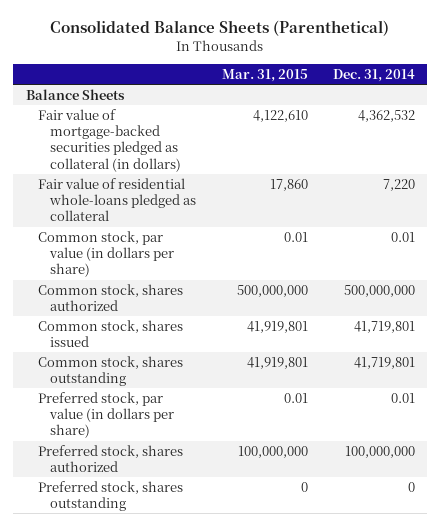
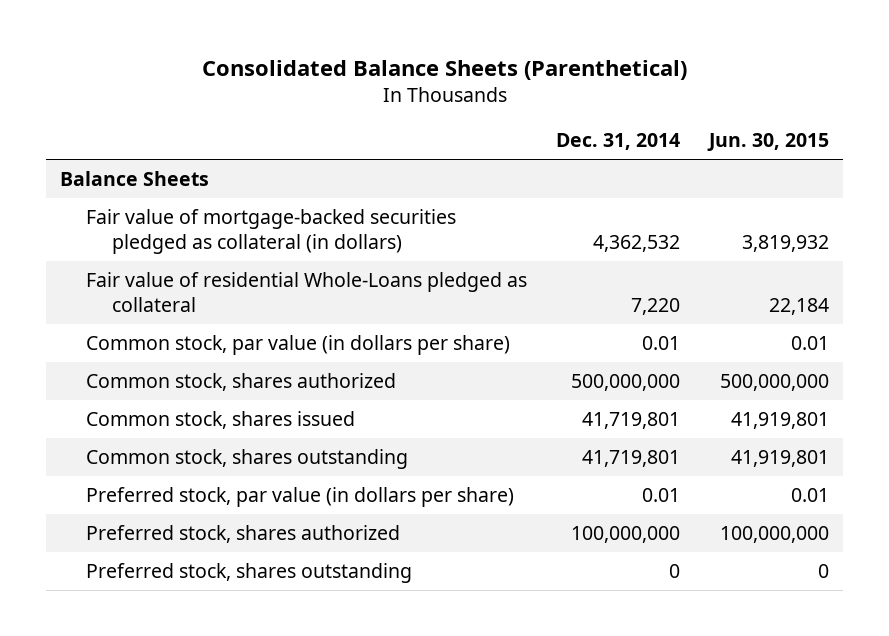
- | Mar. 31, 2015 | Dec. 31, 2014
+ | Dec. 31, 2014 | Jun. 30, 2015
- Fair value of residential whole-loans pledged as collateral | 17,860 | 7,220
+ Fair value of residential Whole-Loans pledged as collateral | 7,220 | 22,184

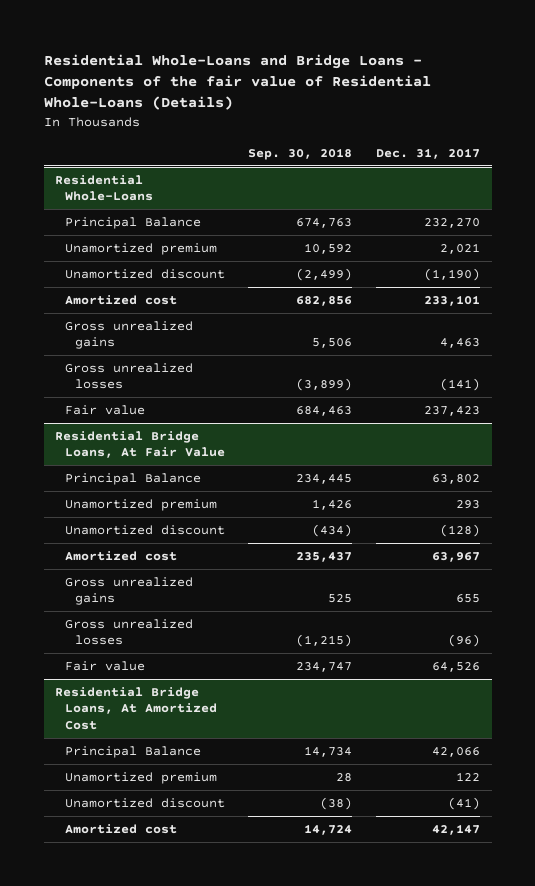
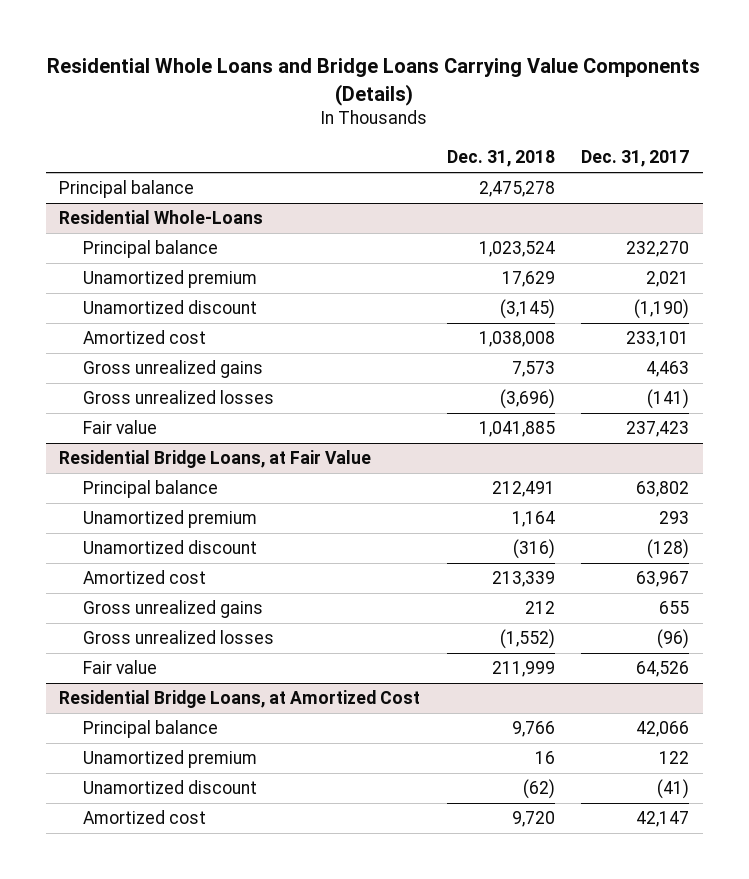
- Residential Whole-Loans and Bridge Loans - Components of the fair value of Residential Whole-Loans (Details)
+ Residential Whole Loans and Bridge Loans Carrying Value Components (Details)
- | Sep. 30, 2018 | Dec. 31, 2017
+ | Dec. 31, 2018 | Dec. 31, 2017
+ Principal balance | 2,475,278 |
@ Residential Whole-Loans
- Principal Balance | 674,763 | 232,270
+ Principal balance | 1,023,524 | 232,270
- Residential Bridge Loans, At Fair Value
- Principal Balance | 234,445 | 63,802
+ Residential Bridge Loans, at Fair Value
+ Principal balance | 212,491 | 63,802
- Residential Bridge Loans, At Amortized Cost
- Principal Balance | 14,734 | 42,066
+ Residential Bridge Loans, at Amortized Cost
+ Principal balance | 9,766 | 42,066

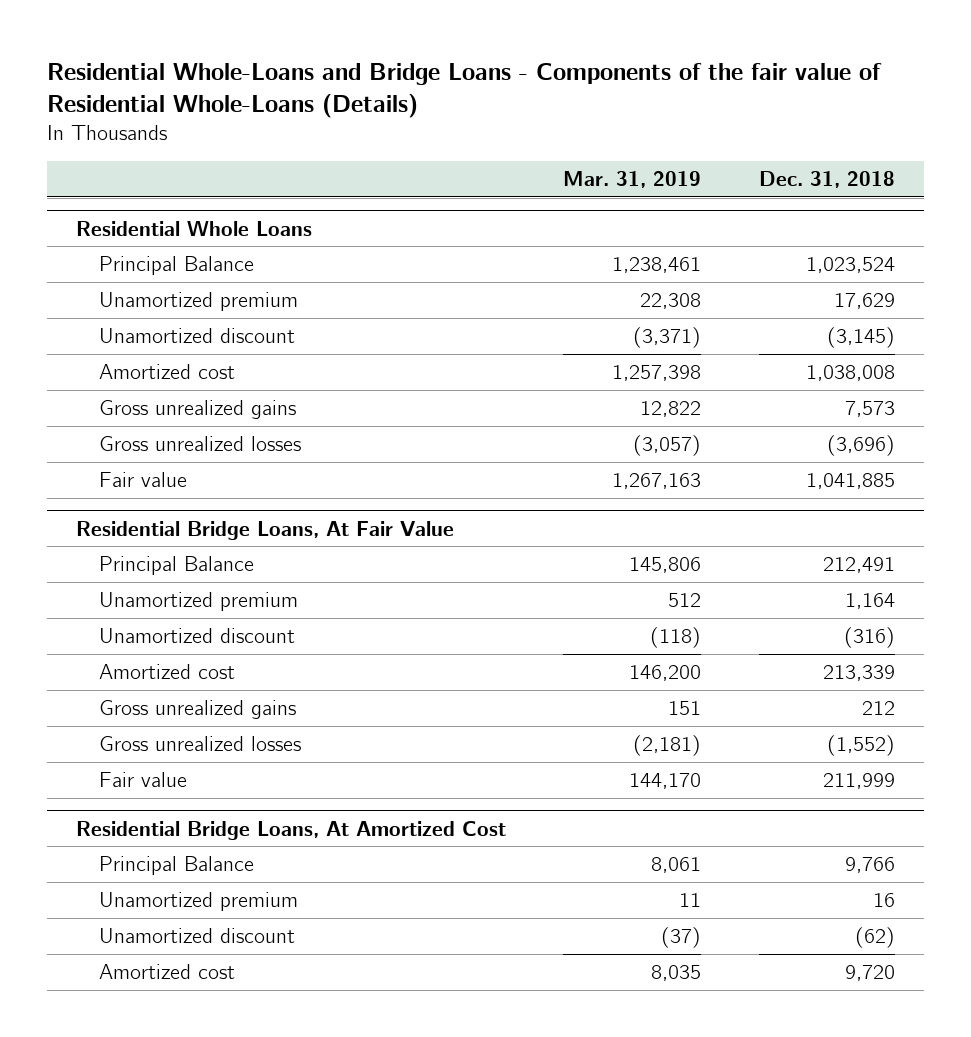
- Residential Whole Loans and Bridge Loans Carrying Value Components (Details)
+ Residential Whole-Loans and Bridge Loans - Components of the fair value of Residential Whole-Loans (Details)
- | Dec. 31, 2018 | Dec. 31, 2017
+ | Mar. 31, 2019 | Dec. 31, 2018
- Principal balance | 2,475,278 |
- Residential Whole-Loans
- Principal balance | 1,023,524 | 232,270
+ Residential Whole Loans
+ Principal Balance | 1,238,461 | 1,023,524
- Residential Bridge Loans, at Fair Value
- Principal balance | 212,491 | 63,802
+ Residential Bridge Loans, At Fair Value
+ Principal Balance | 145,806 | 212,491
- Residential Bridge Loans, at Amortized Cost
- Principal balance | 9,766 | 42,066
+ Residential Bridge Loans, At Amortized Cost
+ Principal Balance | 8,061 | 9,766

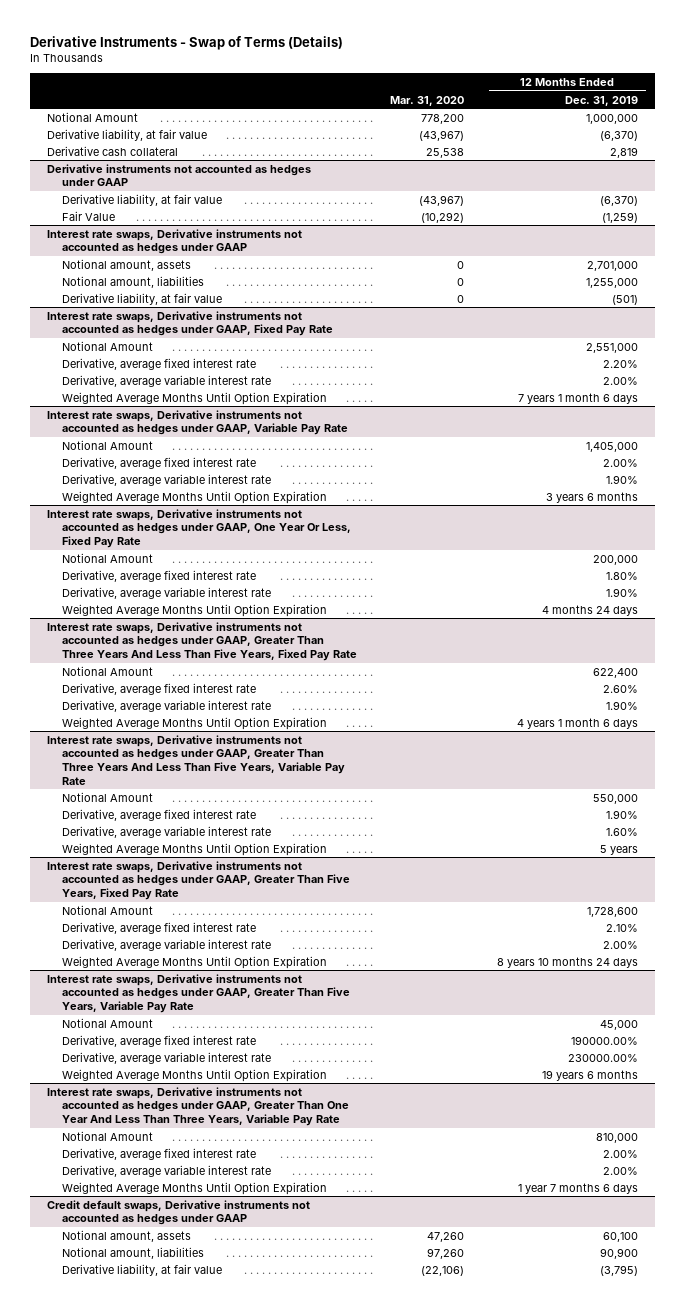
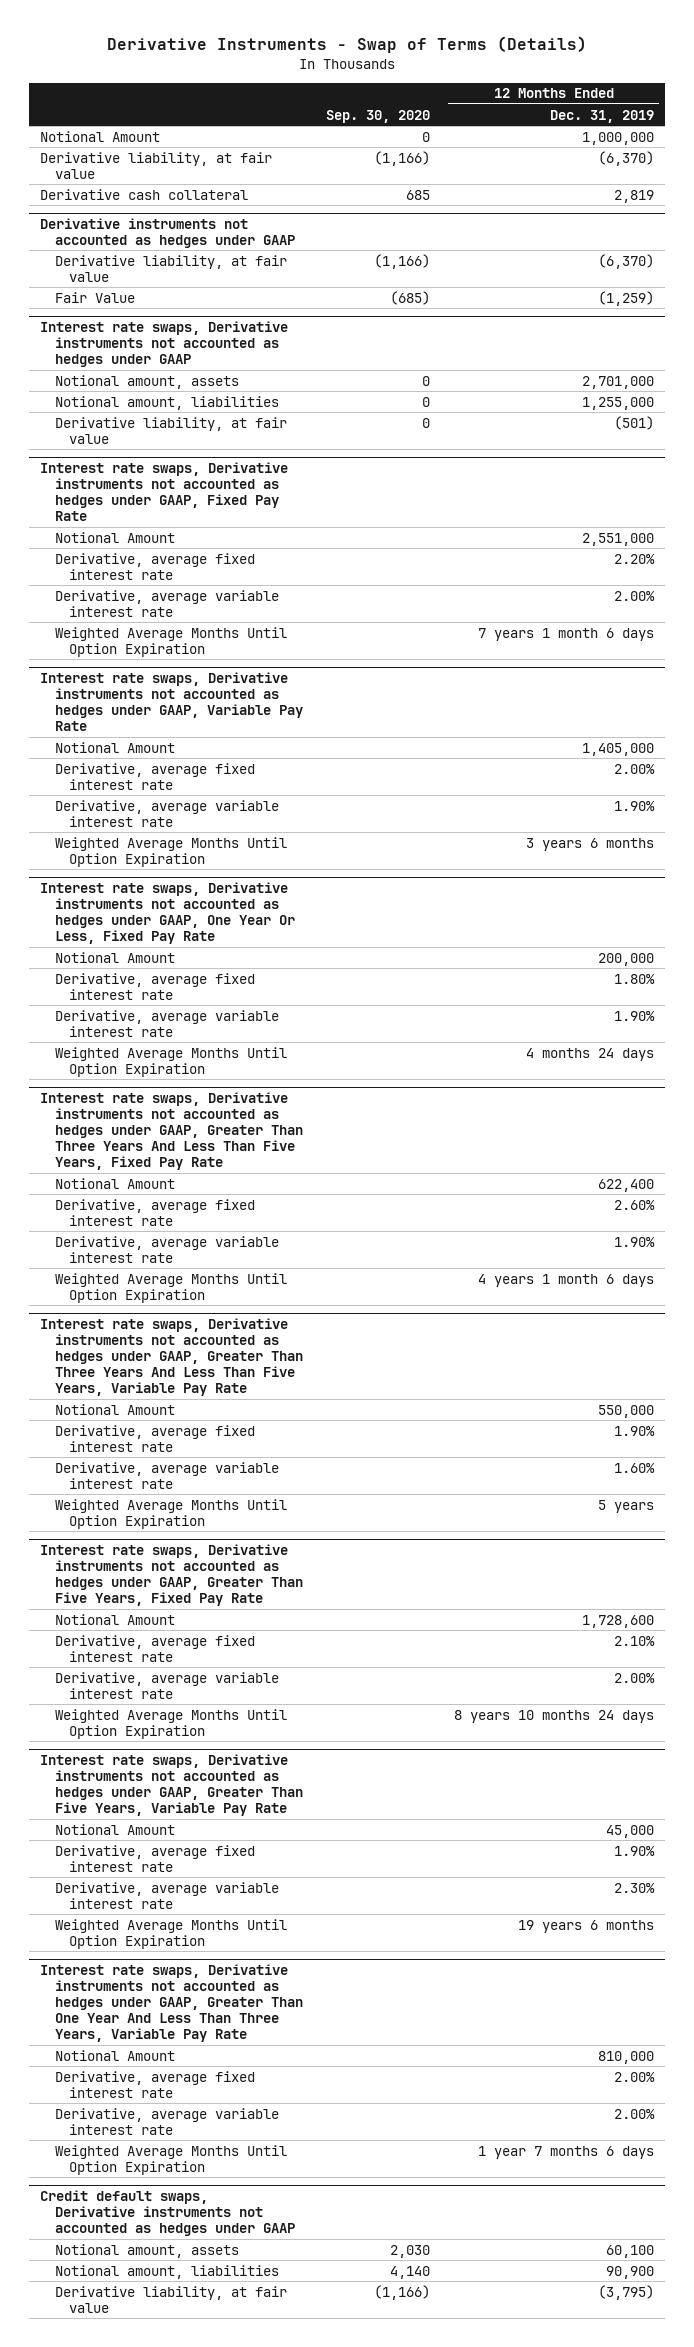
- | Mar. 31, 2020 | 12 Months Ended Dec. 31, 2019
+ | Sep. 30, 2020 | 12 Months Ended Dec. 31, 2019
@ Interest rate swaps, Derivative instruments not accounted as hedges under GAAP, Greater Than Five Years, Variable Pay Rate
- Derivative, average fixed interest rate | | 190000.00%
- Derivative, average variable interest rate | | 230000.00%
+ Derivative, average fixed interest rate | | 1.90%
+ Derivative, average variable interest rate | | 2.30%

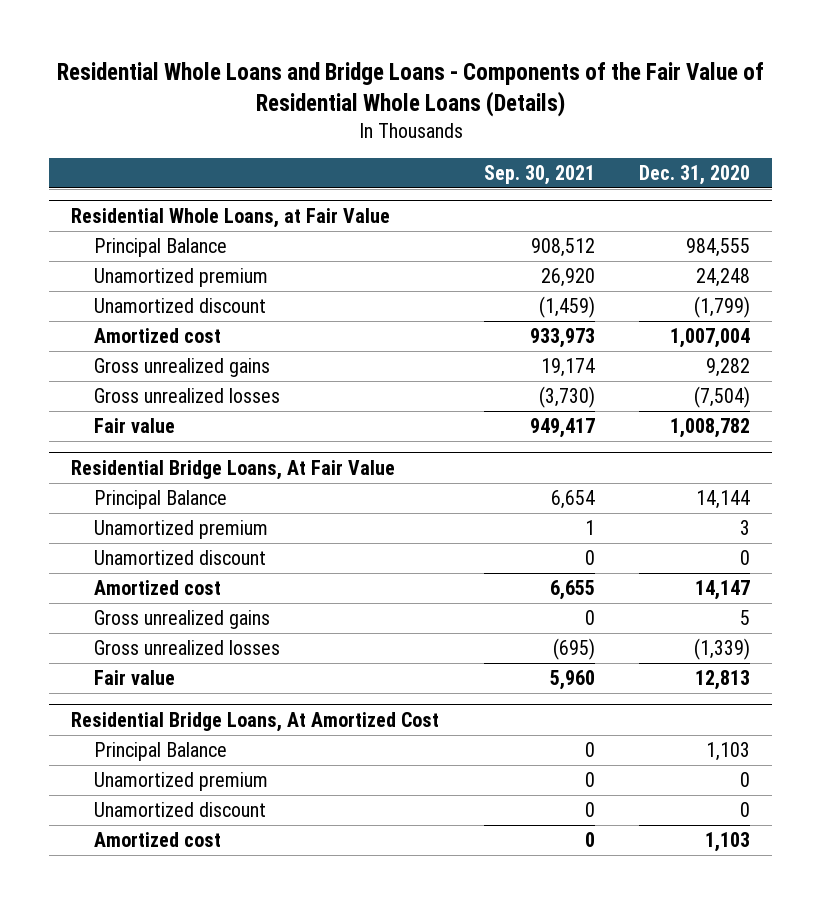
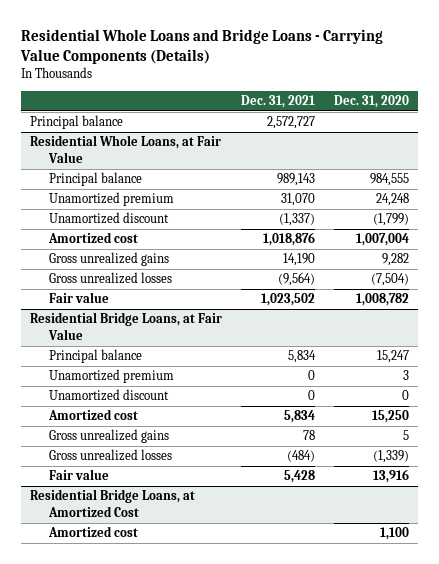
- Residential Whole Loans and Bridge Loans - Components of the Fair Value of Residential Whole Loans (Details)
+ Residential Whole Loans and Bridge Loans - Carrying Value Components (Details)
- | Sep. 30, 2021 | Dec. 31, 2020
+ | Dec. 31, 2021 | Dec. 31, 2020
+ Principal balance | 2,572,727 |
@ Residential Whole Loans, at Fair Value
- Principal Balance | 908,512 | 984,555
+ Principal balance | 989,143 | 984,555
- Residential Bridge Loans, At Fair Value
- Principal Balance | 6,654 | 14,144
+ Residential Bridge Loans, at Fair Value
+ Principal balance | 5,834 | 15,247
- Amortized cost | 6,655 | 14,147
+ Amortized cost | 5,834 | 15,250
- Fair value | 5,960 | 12,813
- Residential Bridge Loans, At Amortized Cost
- Principal Balance | 0 | 1,103
- Unamortized premium | 0 | 0
- Unamortized discount | 0 | 0
- Amortized cost | 0 | 1,103
+ Fair value | 5,428 | 13,916
+ Residential Bridge Loans, at Amortized Cost
+ Amortized cost | | 1,100

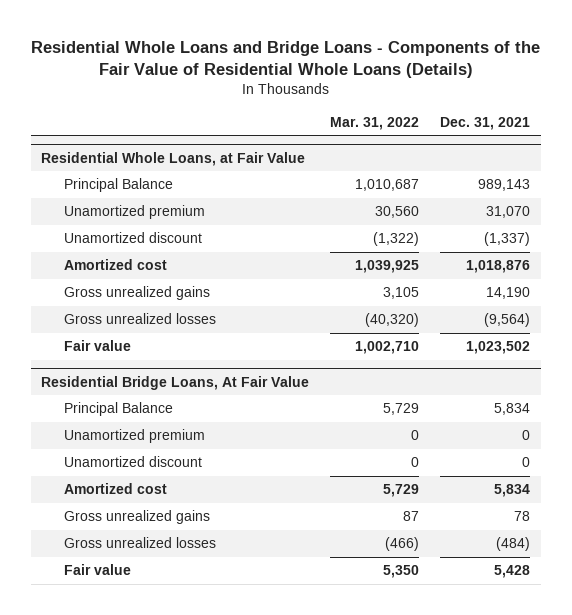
- Residential Whole Loans and Bridge Loans - Carrying Value Components (Details)
+ Residential Whole Loans and Bridge Loans - Components of the Fair Value of Residential Whole Loans (Details)
- | Dec. 31, 2021 | Dec. 31, 2020
+ | Mar. 31, 2022 | Dec. 31, 2021
- Principal balance | 2,572,727 |
@ Residential Whole Loans, at Fair Value
- Principal balance | 989,143 | 984,555
+ Principal Balance | 1,010,687 | 989,143
- Residential Bridge Loans, at Fair Value
- Principal balance | 5,834 | 15,247
+ Residential Bridge Loans, At Fair Value
+ Principal Balance | 5,729 | 5,834
- Residential Bridge Loans, at Amortized Cost
- Amortized cost | | 1,100

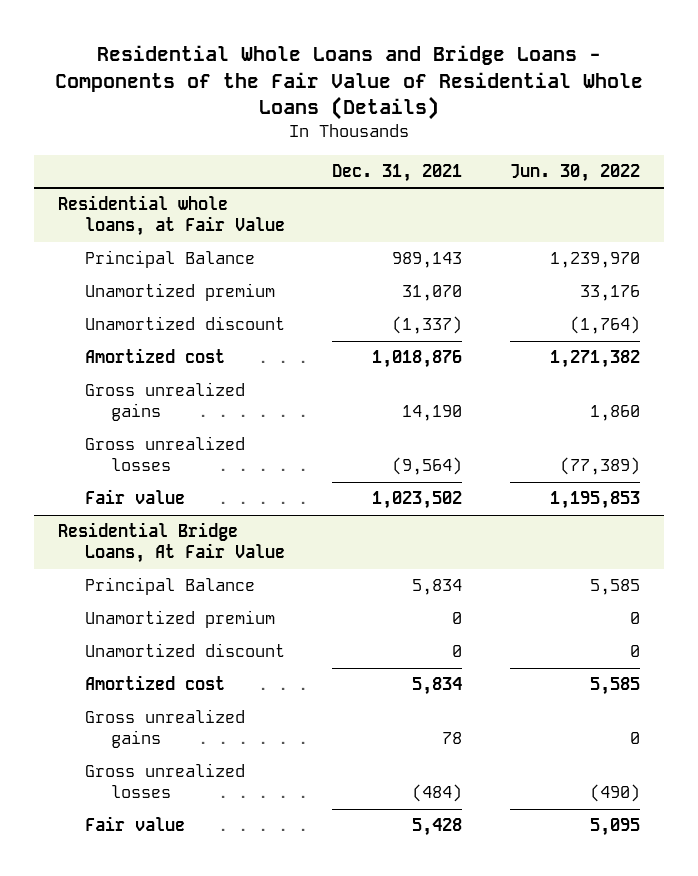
- | Mar. 31, 2022 | Dec. 31, 2021
+ | Dec. 31, 2021 | Jun. 30, 2022
- Residential Whole Loans, at Fair Value
+ Residential whole loans, at Fair Value

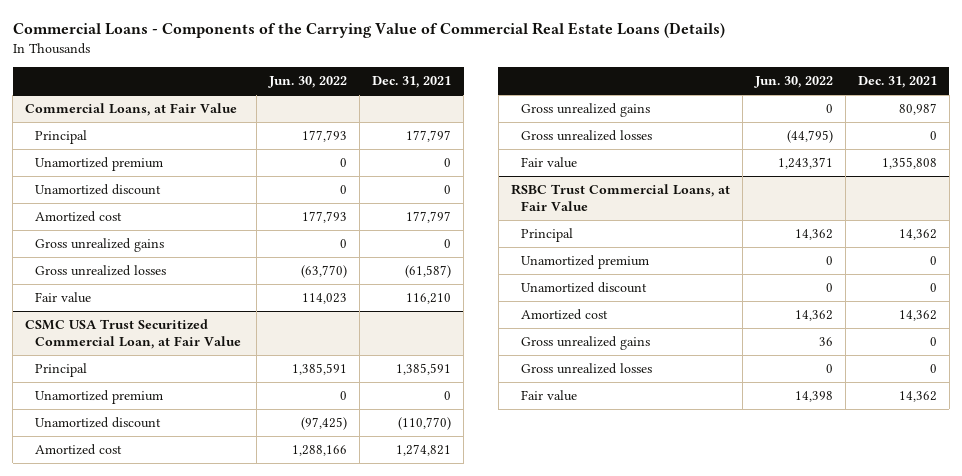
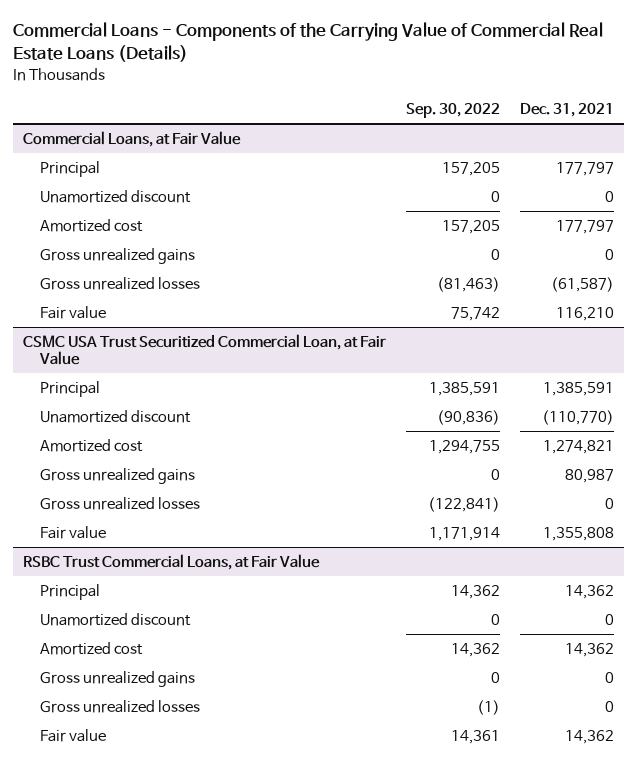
- | Jun. 30, 2022 | Dec. 31, 2021
+ | Sep. 30, 2022 | Dec. 31, 2021
@ Commercial Loans, at Fair Value
- Unamortized premium | 0 | 0
@ CSMC USA Trust Securitized Commercial Loan, at Fair Value
- Unamortized premium | 0 | 0
@ RSBC Trust Commercial Loans, at Fair Value
- Unamortized premium | 0 | 0

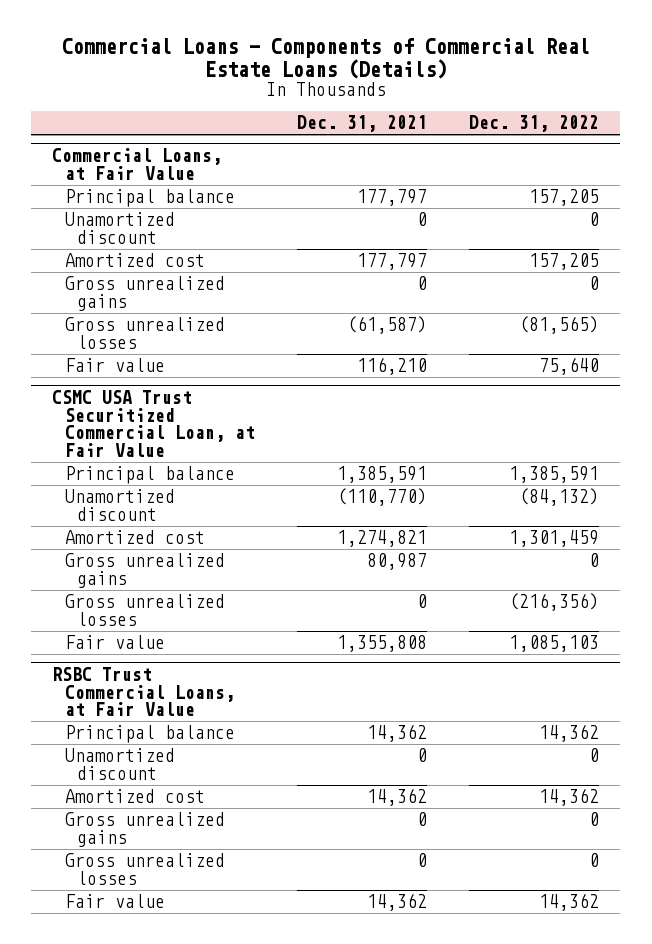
- Commercial Loans - Components of the Carrying Value of Commercial Real Estate Loans (Details)
+ Commercial Loans - Components of Commercial Real Estate Loans (Details)
- | Sep. 30, 2022 | Dec. 31, 2021
+ | Dec. 31, 2021 | Dec. 31, 2022
@ Commercial Loans, at Fair Value
- Principal | 157,205 | 177,797
+ Principal balance | 177,797 | 157,205
@ CSMC USA Trust Securitized Commercial Loan, at Fair Value
- Principal | 1,385,591 | 1,385,591
+ Principal balance | 1,385,591 | 1,385,591
@ RSBC Trust Commercial Loans, at Fair Value
- Principal | 14,362 | 14,362
+ Principal balance | 14,362 | 14,362

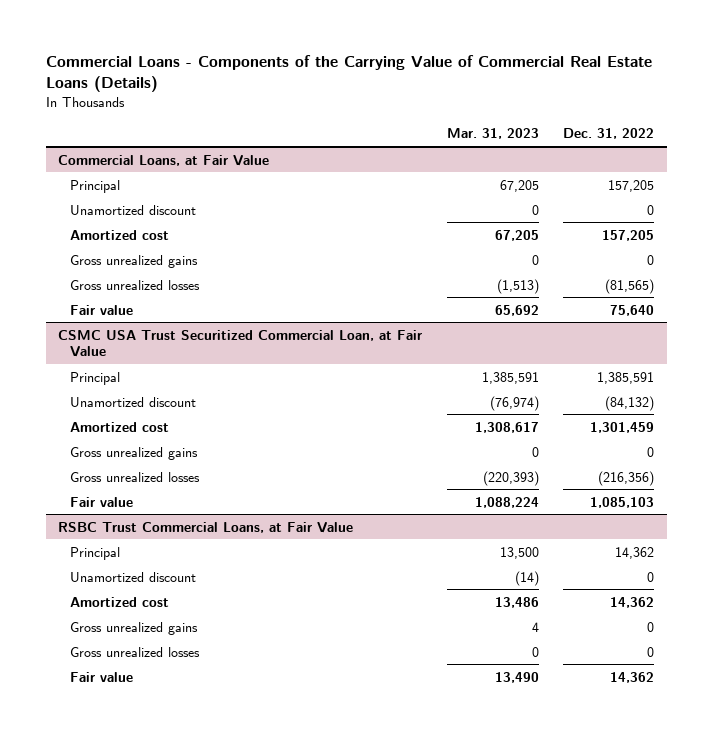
- Commercial Loans - Components of Commercial Real Estate Loans (Details)
+ Commercial Loans - Components of the Carrying Value of Commercial Real Estate Loans (Details)
- | Dec. 31, 2021 | Dec. 31, 2022
+ | Mar. 31, 2023 | Dec. 31, 2022
@ Commercial Loans, at Fair Value
- Principal balance | 177,797 | 157,205
+ Principal | 67,205 | 157,205
@ CSMC USA Trust Securitized Commercial Loan, at Fair Value
- Principal balance | 1,385,591 | 1,385,591
+ Principal | 1,385,591 | 1,385,591
@ RSBC Trust Commercial Loans, at Fair Value
- Principal balance | 14,362 | 14,362
+ Principal | 13,500 | 14,362

